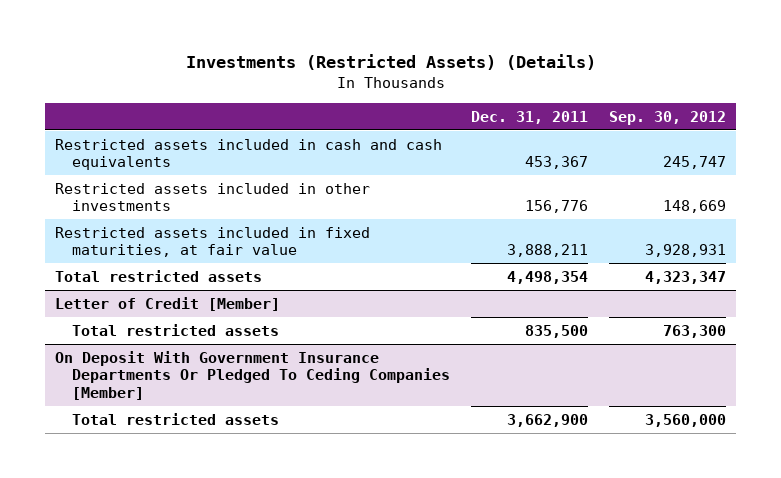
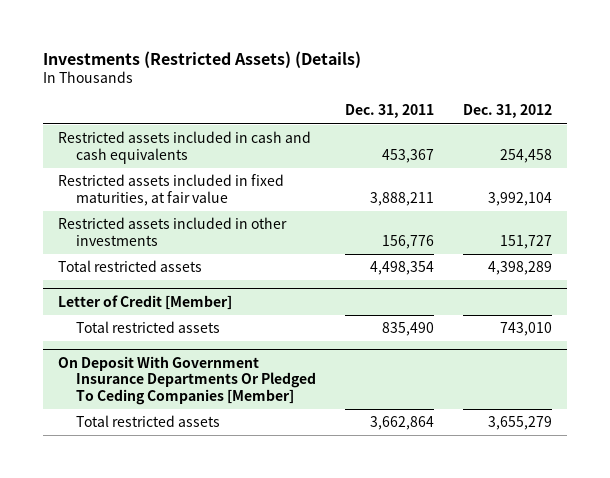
- | Dec. 31, 2011 | Sep. 30, 2012
+ | Dec. 31, 2011 | Dec. 31, 2012
moved down: Restricted assets included in other investments | 156,776 | 151,727
@ Letter of Credit [Member]
- Total restricted assets | 835,500 | 763,300
+ Total restricted assets | 835,490 | 743,010
@ On Deposit With Government Insurance Departments Or Pledged To Ceding Companies [Member]
- Total restricted assets | 3,662,900 | 3,560,000
+ Total restricted assets | 3,662,864 | 3,655,279

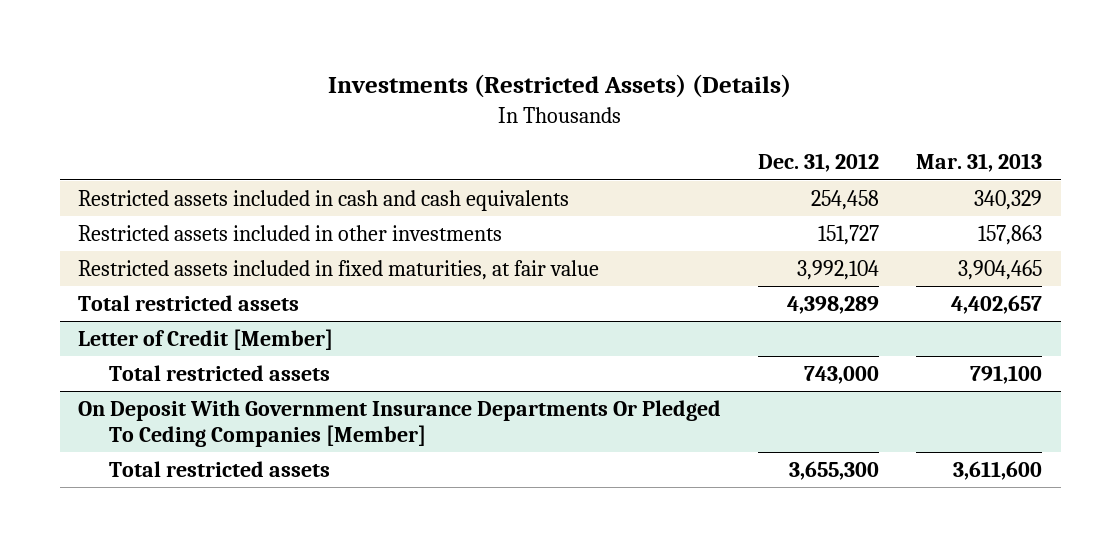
- | Dec. 31, 2011 | Dec. 31, 2012
+ | Dec. 31, 2012 | Mar. 31, 2013
moved down: Restricted assets included in fixed maturities, at fair value | 3,992,104 | 3,904,465
@ Letter of Credit [Member]
- Total restricted assets | 835,490 | 743,010
+ Total restricted assets | 743,000 | 791,100
@ On Deposit With Government Insurance Departments Or Pledged To Ceding Companies [Member]
- Total restricted assets | 3,662,864 | 3,655,279
+ Total restricted assets | 3,655,300 | 3,611,600

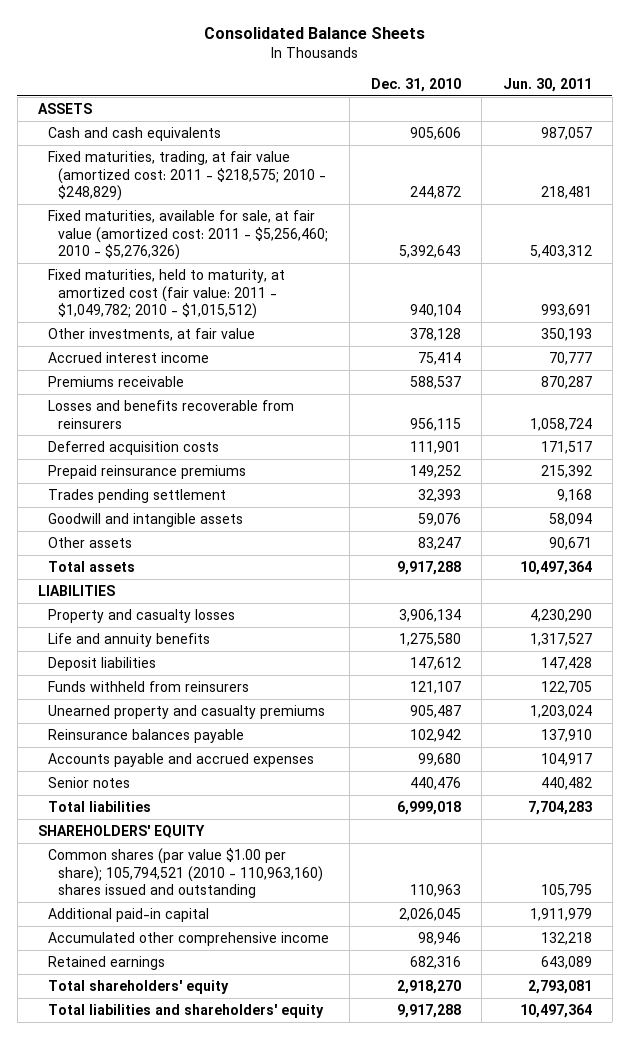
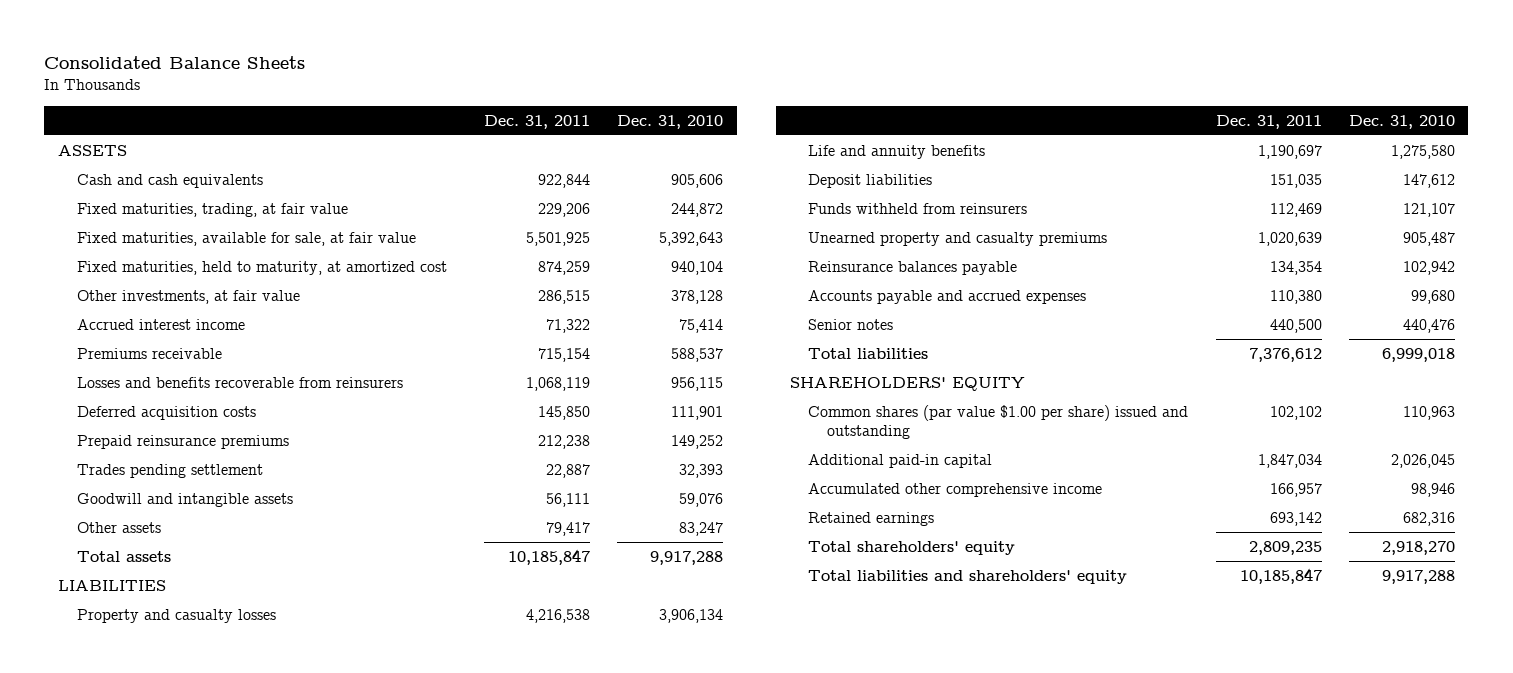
- | Dec. 31, 2010 | Jun. 30, 2011
+ | Dec. 31, 2011 | Dec. 31, 2010
- Fixed maturities, trading, at fair value (amortized cost: 2011 - $218,575; 2010 - $248,829) | 244,872 | 218,481
- Fixed maturities, available for sale, at fair value (amortized cost: 2011 - $5,256,460; 2010 - $5,276,326) | 5,392,643 | 5,403,312
- Fixed maturities, held to maturity, at amortized cost (fair value: 2011 - $1,049,782; 2010 - $1,015,512) | 940,104 | 993,691
+ Fixed maturities, trading, at fair value | 229,206 | 244,872
+ Fixed maturities, available for sale, at fair value | 5,501,925 | 5,392,643
+ Fixed maturities, held to maturity, at amortized cost | 874,259 | 940,104
- Common shares (par value $1.00 per share); 105,794,521 (2010 - 110,963,160) shares issued and outstanding | 110,963 | 105,795
+ Common shares (par value $1.00 per share) issued and outstanding | 102,102 | 110,963

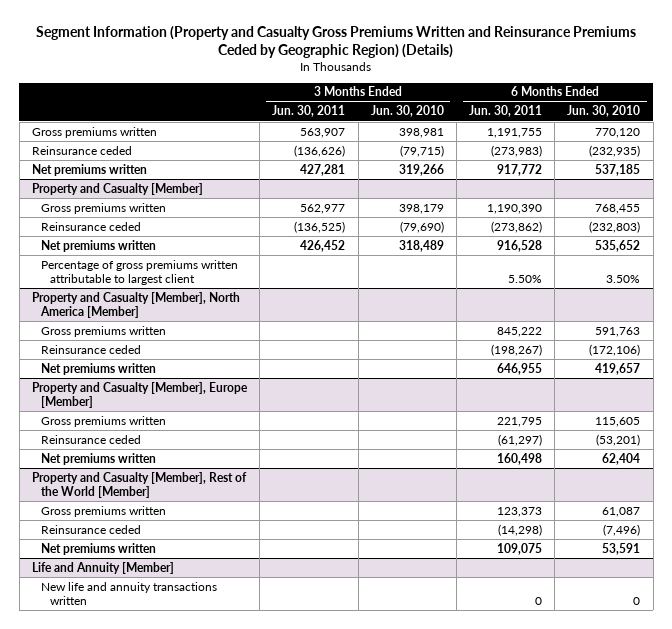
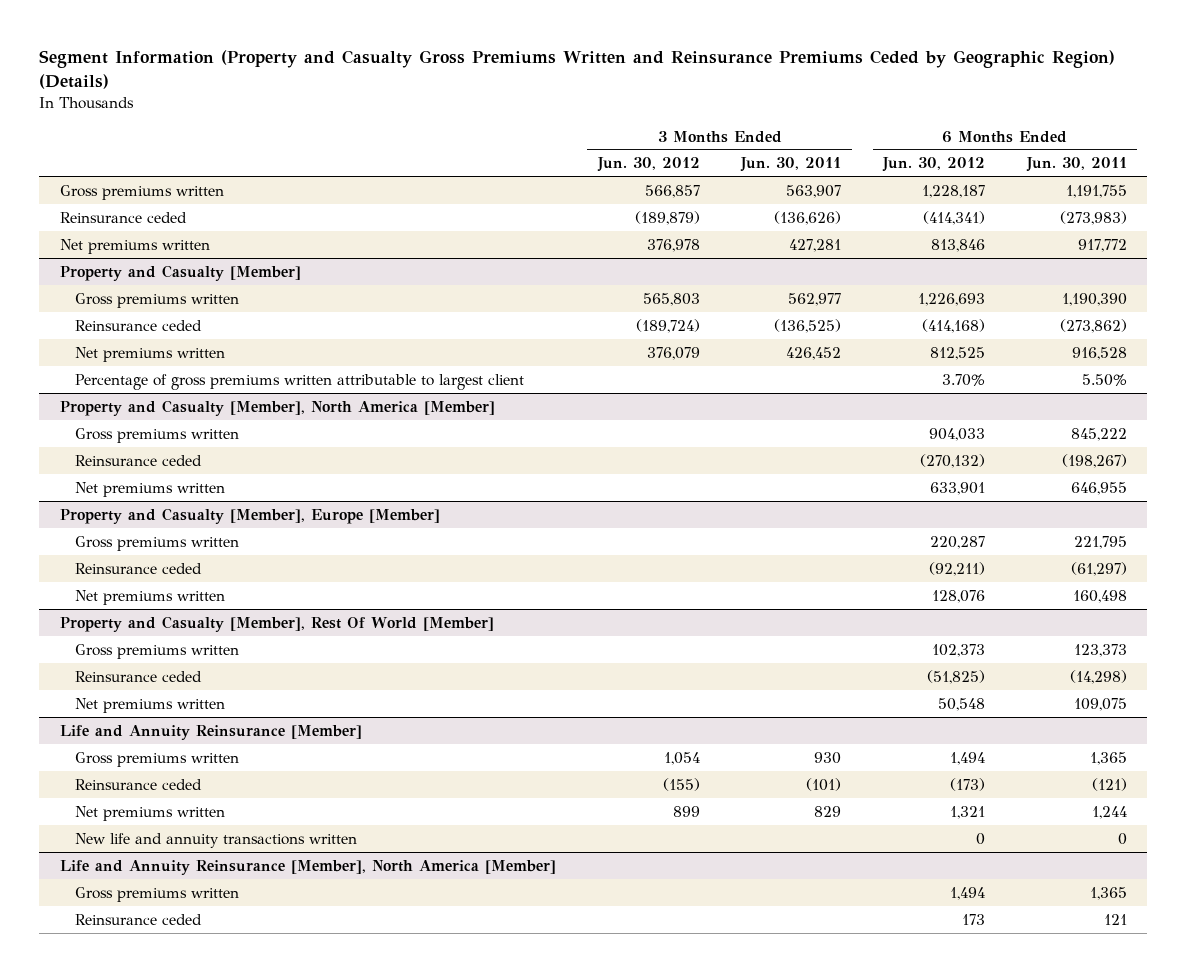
- | 3 Months Ended Jun. 30, 2011 | 3 Months Ended Jun. 30, 2010 | 6 Months Ended Jun. 30, 2011 | 6 Months Ended Jun. 30, 2010
+ | 3 Months Ended Jun. 30, 2012 | 3 Months Ended Jun. 30, 2011 | 6 Months Ended Jun. 30, 2012 | 6 Months Ended Jun. 30, 2011
- Property and Casualty [Member], Rest of the World [Member]
+ Property and Casualty [Member], Rest Of World [Member]
- Life and Annuity [Member]
+ Life and Annuity Reinsurance [Member]
+ Gross premiums written | 1,054 | 930 | 1,494 | 1,365
+ Reinsurance ceded | (155) | (101) | (173) | (121)
+ Net premiums written | 899 | 829 | 1,321 | 1,244
+ Life and Annuity Reinsurance [Member], North America [Member]
+ Gross premiums written | | | 1,494 | 1,365
+ Reinsurance ceded | | | 173 | 121

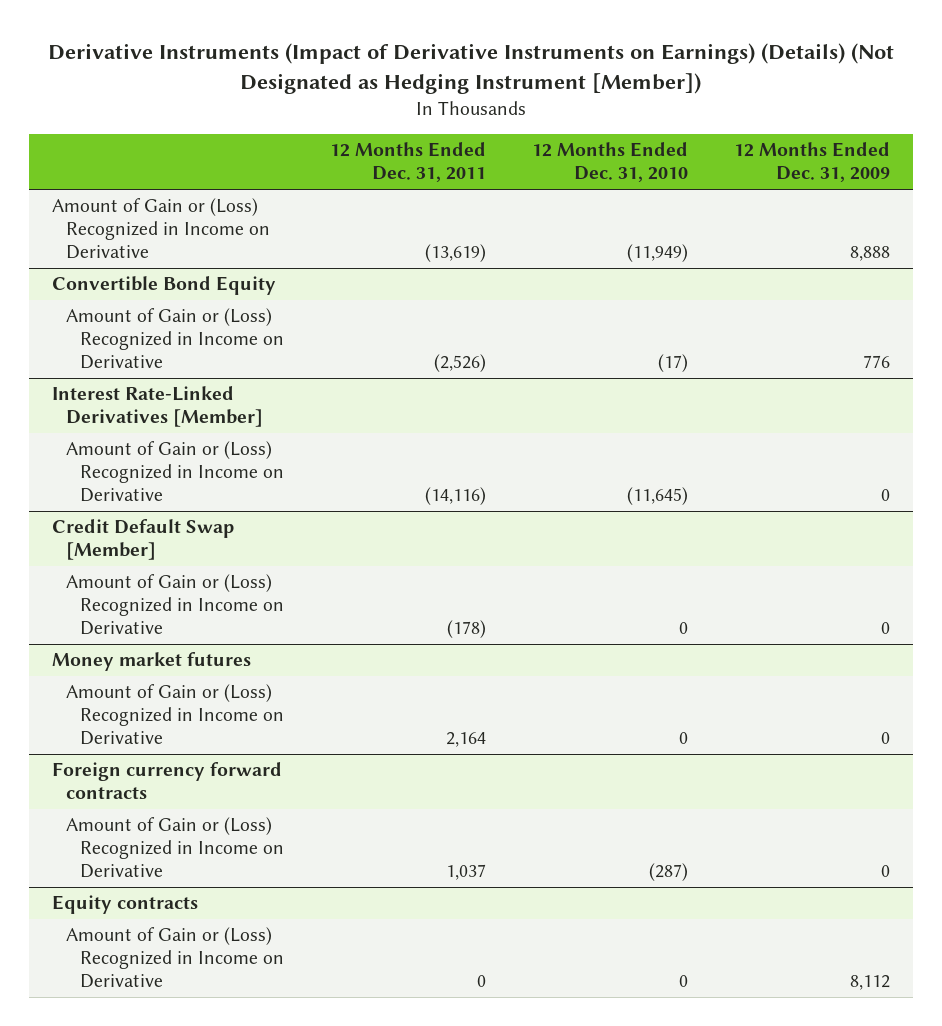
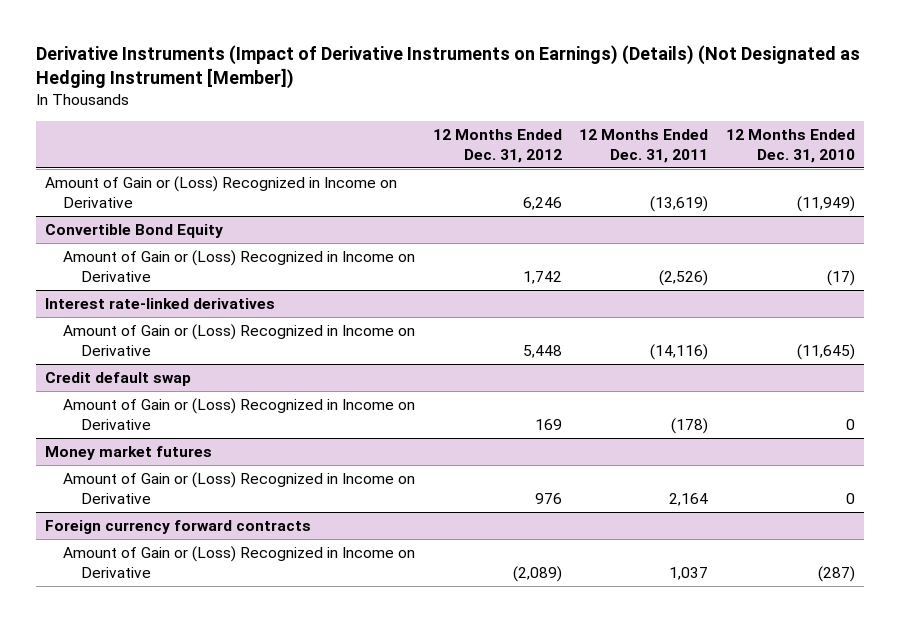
- | 12 Months Ended Dec. 31, 2011 | 12 Months Ended Dec. 31, 2010 | 12 Months Ended Dec. 31, 2009
+ | 12 Months Ended Dec. 31, 2012 | 12 Months Ended Dec. 31, 2011 | 12 Months Ended Dec. 31, 2010
- Interest Rate-Linked Derivatives [Member]
+ Interest rate-linked derivatives
- Credit Default Swap [Member]
+ Credit default swap
- Equity contracts
- Amount of Gain or (Loss) Recognized in Income on Derivative | 0 | 0 | 8,112

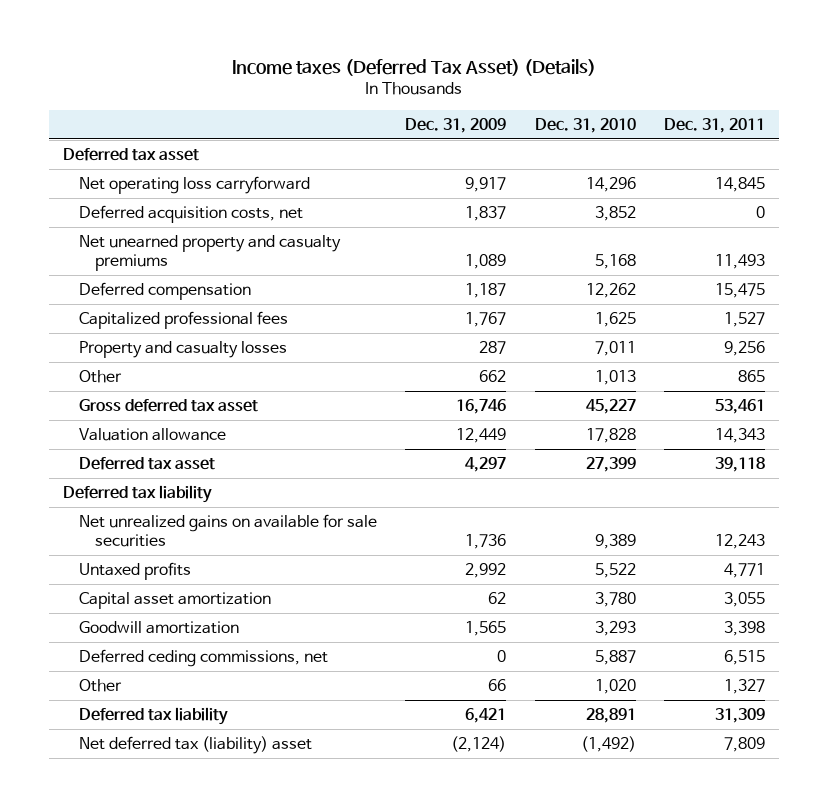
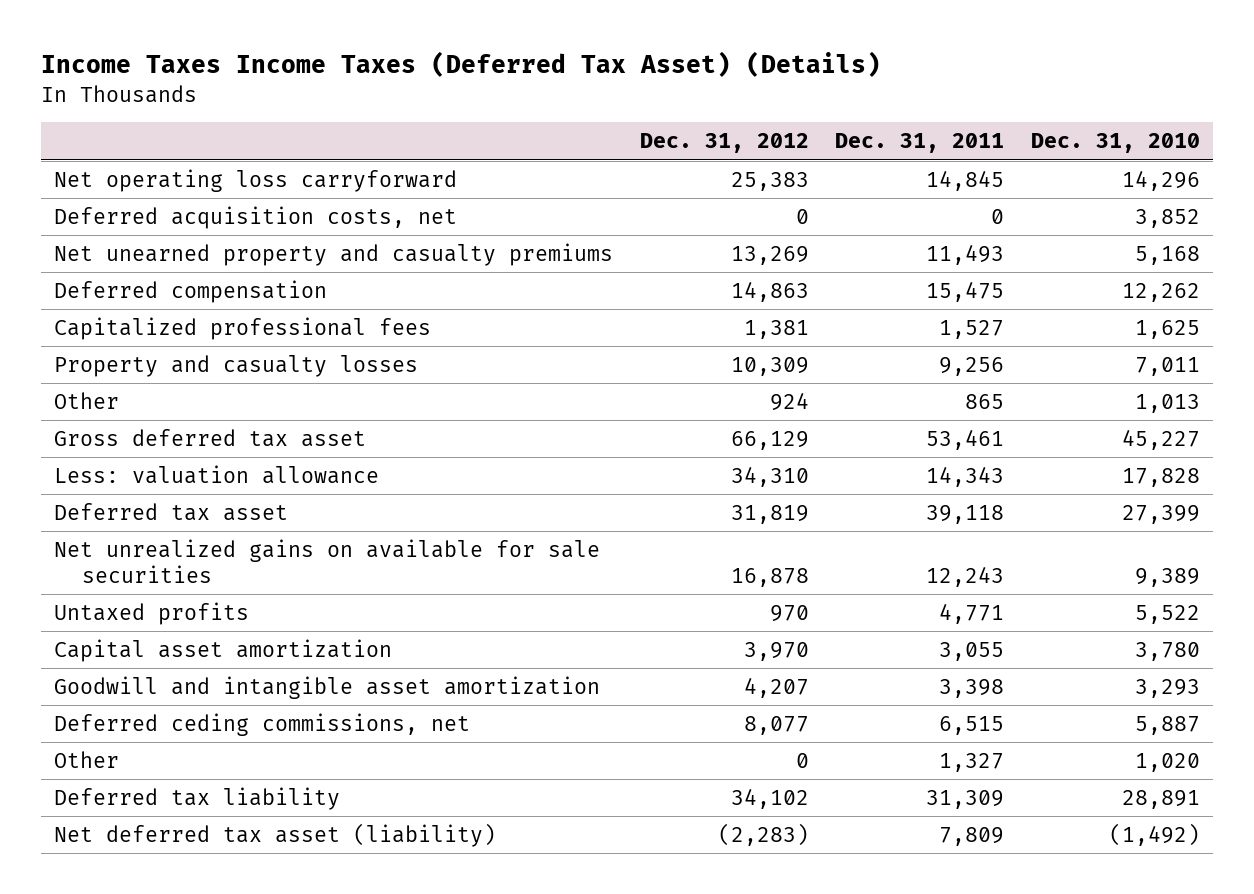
- Income taxes (Deferred Tax Asset) (Details)
+ Income Taxes Income Taxes (Deferred Tax Asset) (Details)
- | Dec. 31, 2009 | Dec. 31, 2010 | Dec. 31, 2011
+ | Dec. 31, 2012 | Dec. 31, 2011 | Dec. 31, 2010
- Deferred tax asset
- Valuation allowance | 12,449 | 17,828 | 14,343
+ Less: valuation allowance | 34,310 | 14,343 | 17,828
- Deferred tax liability
- Goodwill amortization | 1,565 | 3,293 | 3,398
+ Goodwill and intangible asset amortization | 4,207 | 3,398 | 3,293
- Net deferred tax (liability) asset | (2,124) | (1,492) | 7,809
+ Net deferred tax asset (liability) | (2,283) | 7,809 | (1,492)

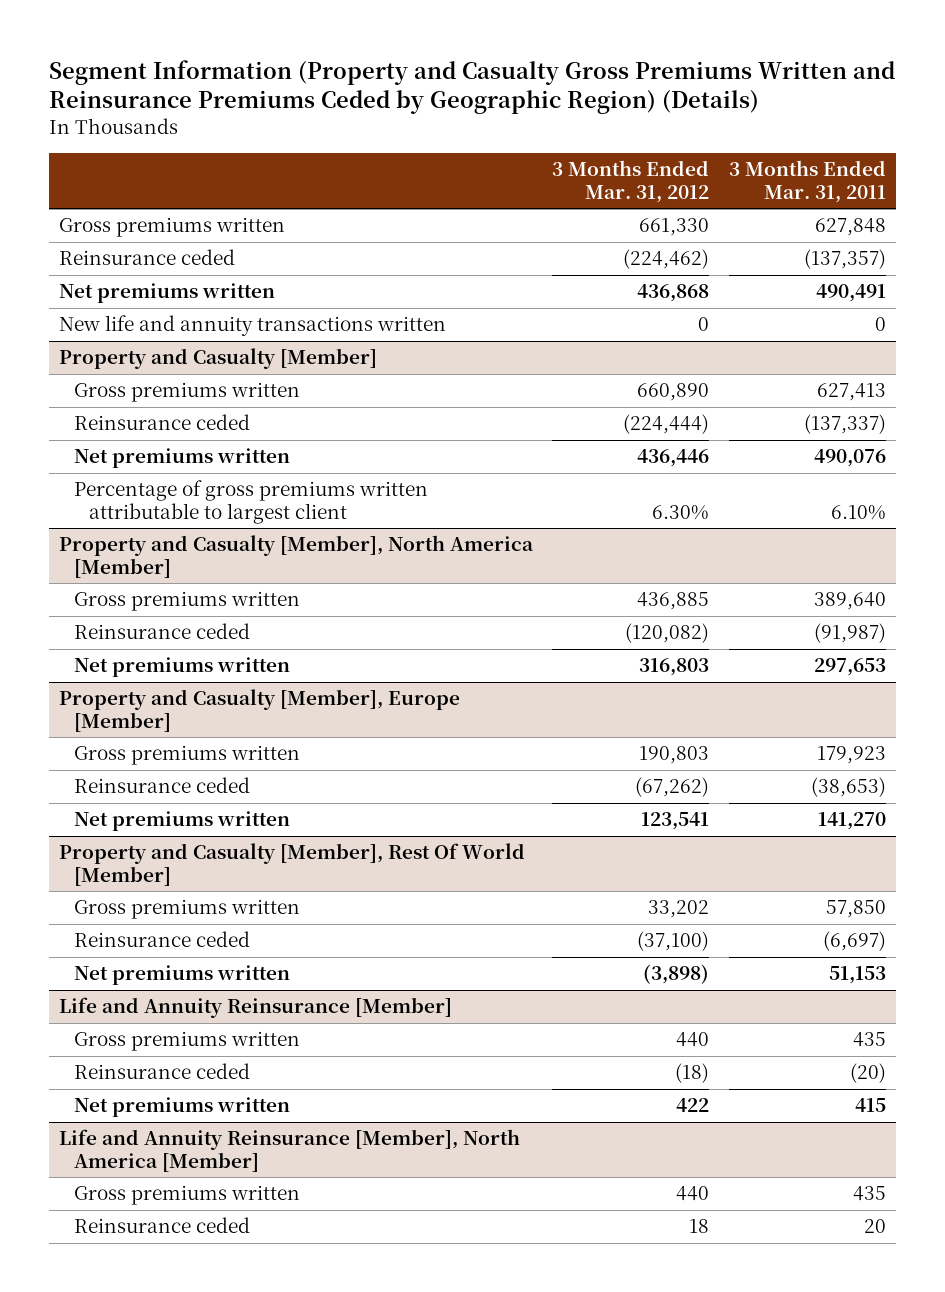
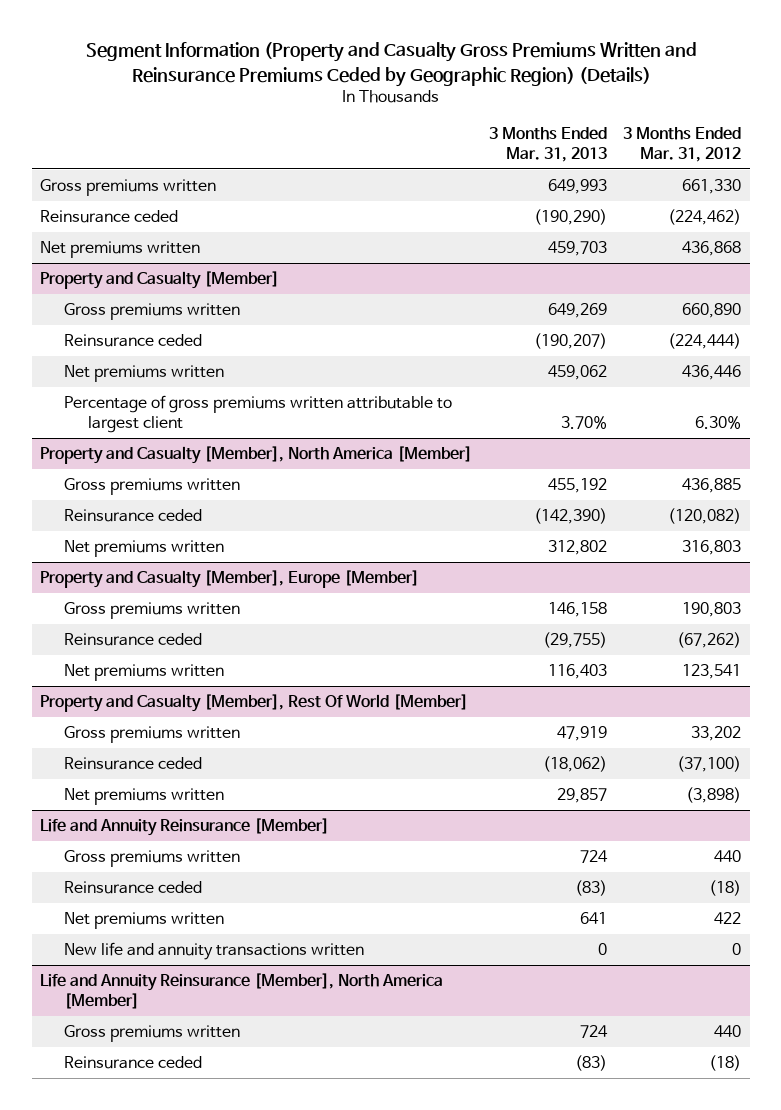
- | 3 Months Ended Mar. 31, 2012 | 3 Months Ended Mar. 31, 2011
+ | 3 Months Ended Mar. 31, 2013 | 3 Months Ended Mar. 31, 2012
- New life and annuity transactions written | 0 | 0
@ Life and Annuity Reinsurance [Member]
+ New life and annuity transactions written | 0 | 0
@ Life and Annuity Reinsurance [Member], North America [Member]
- Reinsurance ceded | 18 | 20
+ Reinsurance ceded | (83) | (18)

